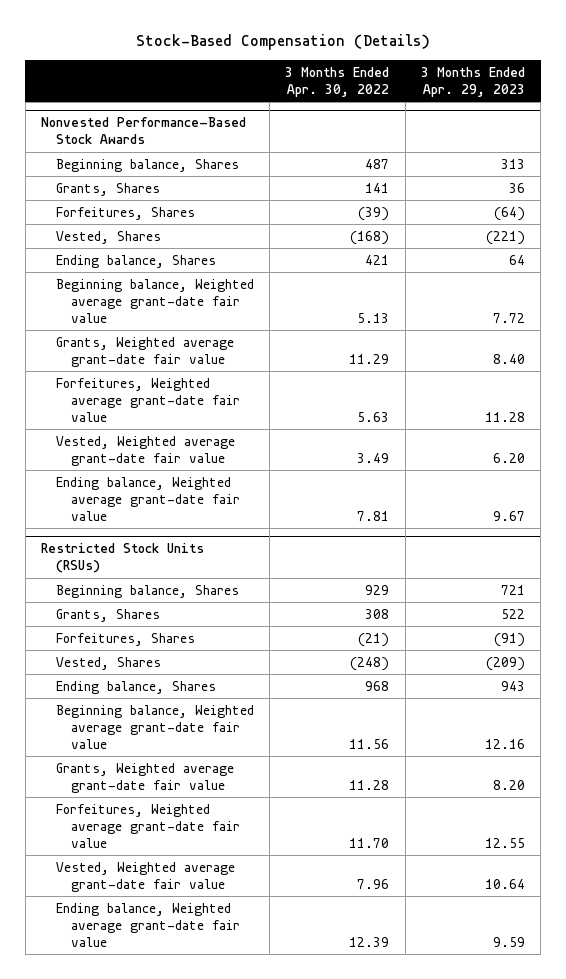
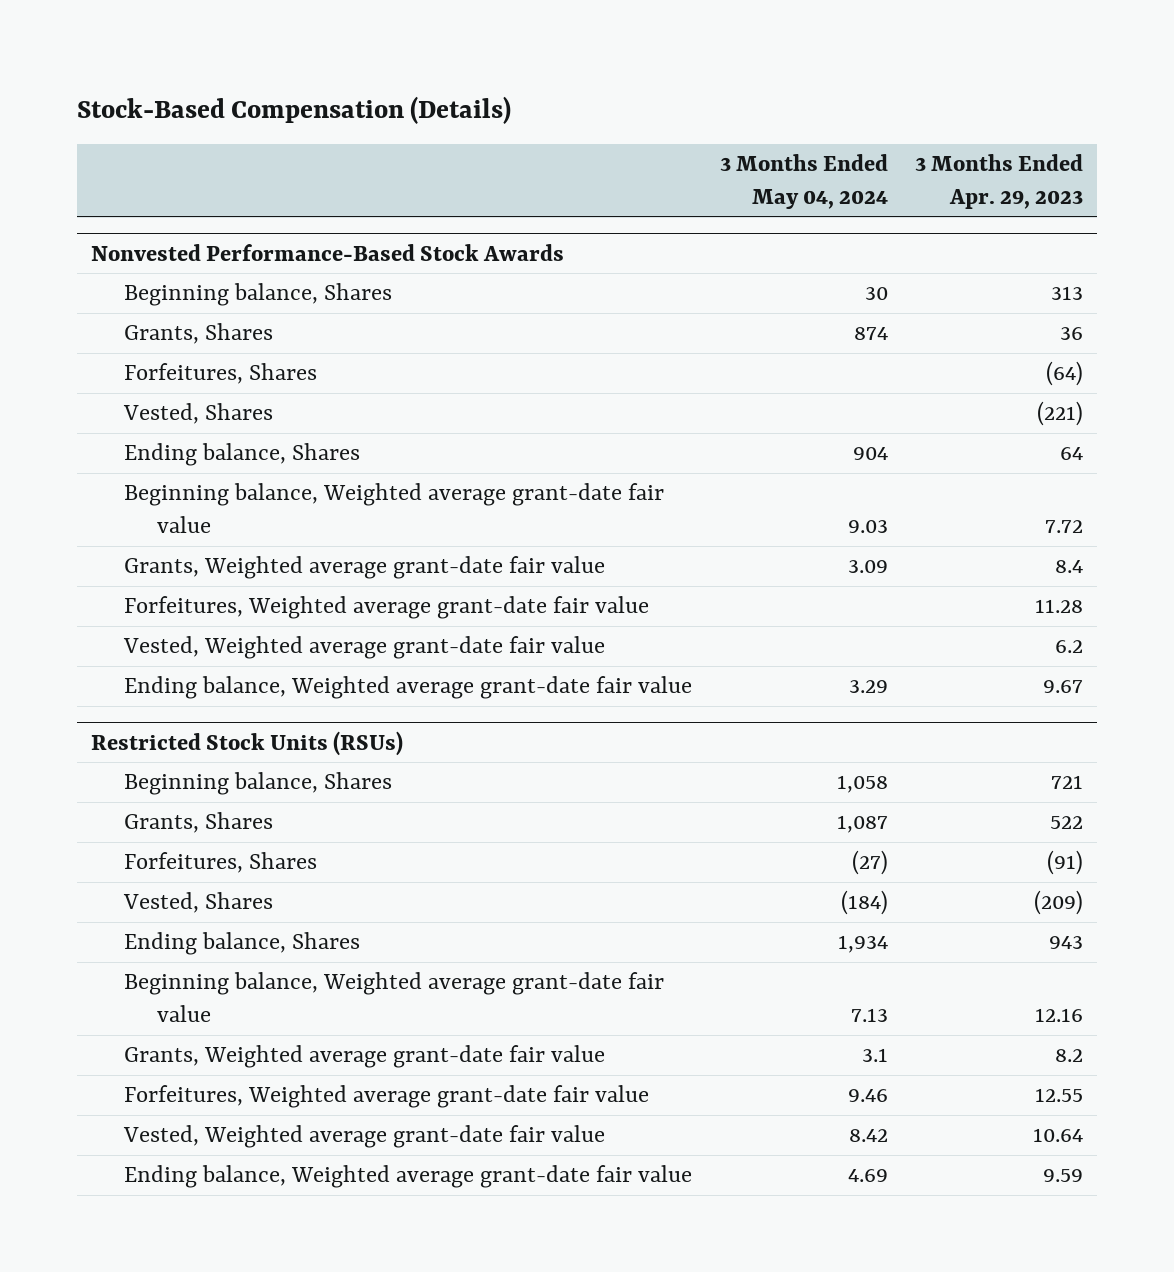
- | 3 Months Ended Apr. 30, 2022 | 3 Months Ended Apr. 29, 2023
+ | 3 Months Ended May 04, 2024 | 3 Months Ended Apr. 29, 2023
@ Nonvested Performance-Based Stock Awards
- Grants, Weighted average grant-date fair value | 11.29 | 8.40
+ Grants, Weighted average grant-date fair value | 3.09 | 8.4
- Vested, Weighted average grant-date fair value | 3.49 | 6.20
+ Vested, Weighted average grant-date fair value | | 6.2
@ Restricted Stock Units (RSUs)
- Grants, Weighted average grant-date fair value | 11.28 | 8.20
+ Grants, Weighted average grant-date fair value | 3.1 | 8.2

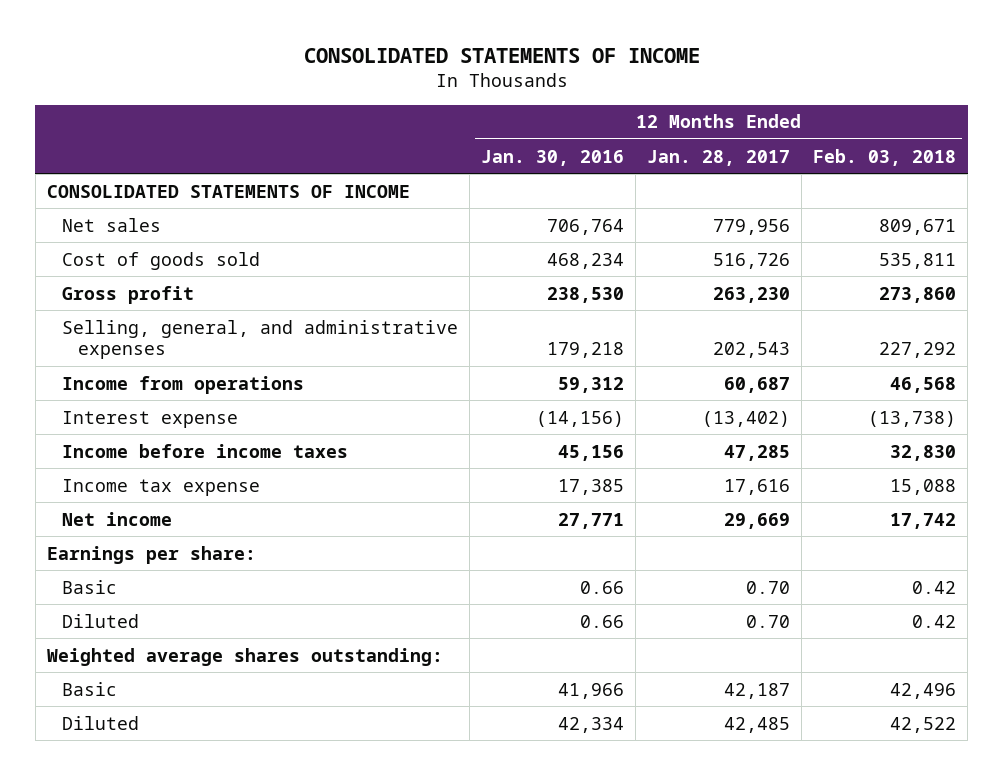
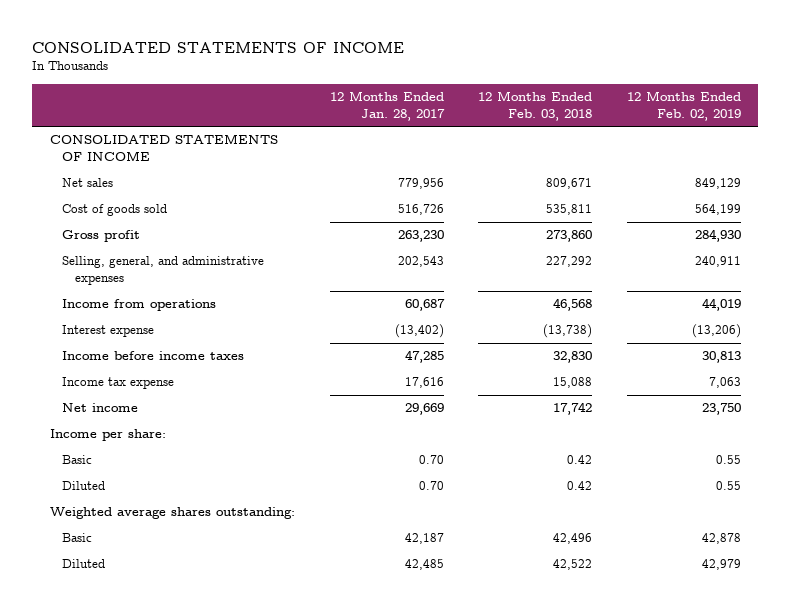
- | 12 Months Ended Jan. 30, 2016 | 12 Months Ended Jan. 28, 2017 | 12 Months Ended Feb. 03, 2018
+ | 12 Months Ended Jan. 28, 2017 | 12 Months Ended Feb. 03, 2018 | 12 Months Ended Feb. 02, 2019
- Earnings per share:
+ Income per share:

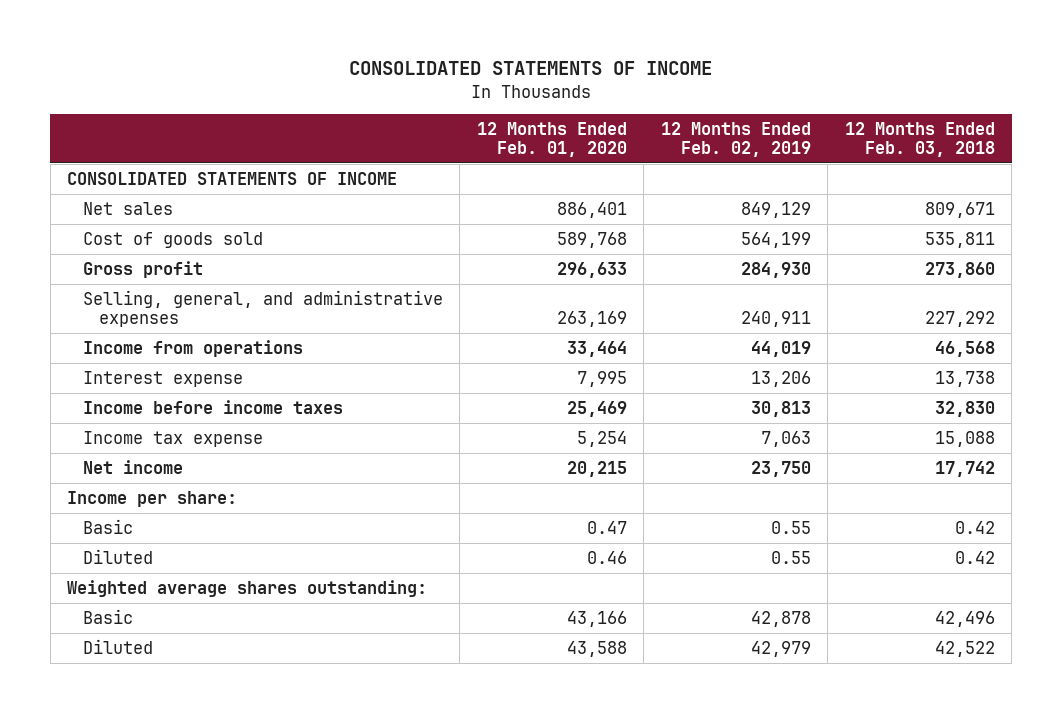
- | 12 Months Ended Jan. 28, 2017 | 12 Months Ended Feb. 03, 2018 | 12 Months Ended Feb. 02, 2019
+ | 12 Months Ended Feb. 01, 2020 | 12 Months Ended Feb. 02, 2019 | 12 Months Ended Feb. 03, 2018
- Interest expense | (13,402) | (13,738) | (13,206)
+ Interest expense | 7,995 | 13,206 | 13,738

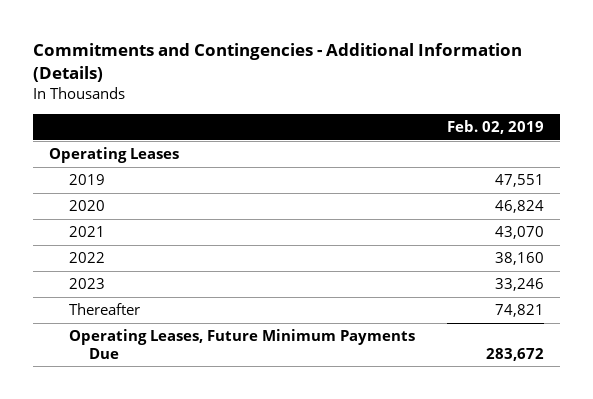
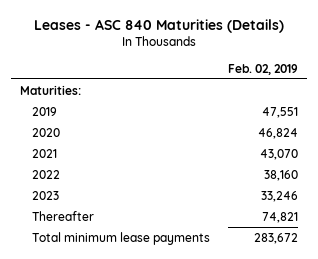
- Commitments and Contingencies - Additional Information (Details)
+ Leases - ASC 840 Maturities (Details)
- Operating Leases
+ Maturities:
- Operating Leases, Future Minimum Payments Due | 283,672
+ Total minimum lease payments | 283,672

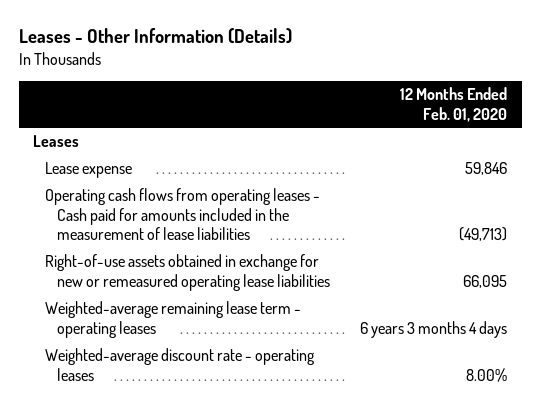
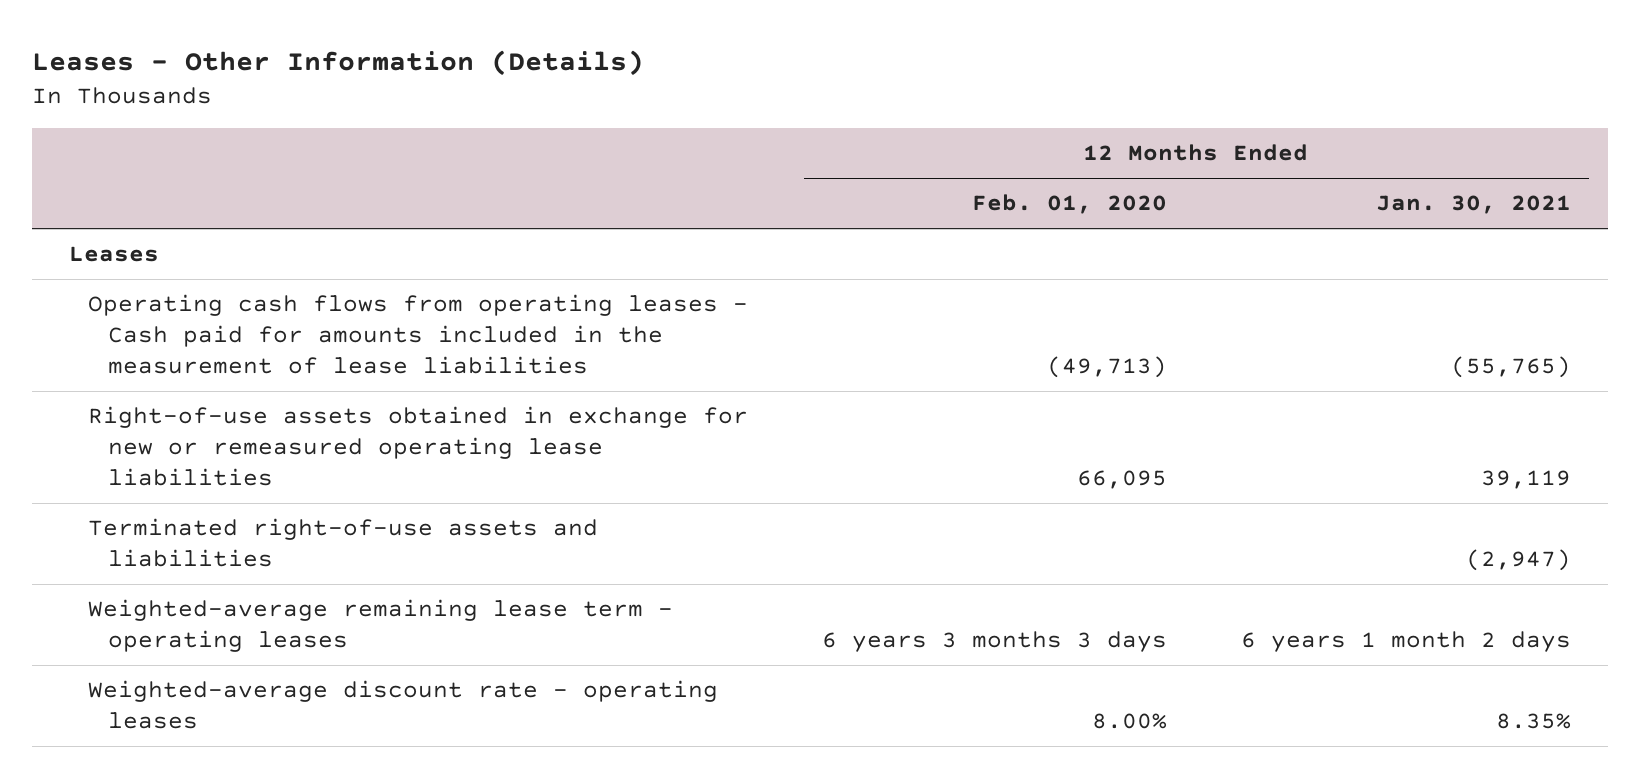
- | 12 Months Ended Feb. 01, 2020
+ | 12 Months Ended Feb. 01, 2020 | 12 Months Ended Jan. 30, 2021
- Lease expense | 59,846
- Weighted-average remaining lease term - operating leases | 6 years 3 months 4 days
+ Terminated right-of-use assets and liabilities | | (2,947)
+ Weighted-average remaining lease term - operating leases | 6 years 3 months 3 days | 6 years 1 month 2 days

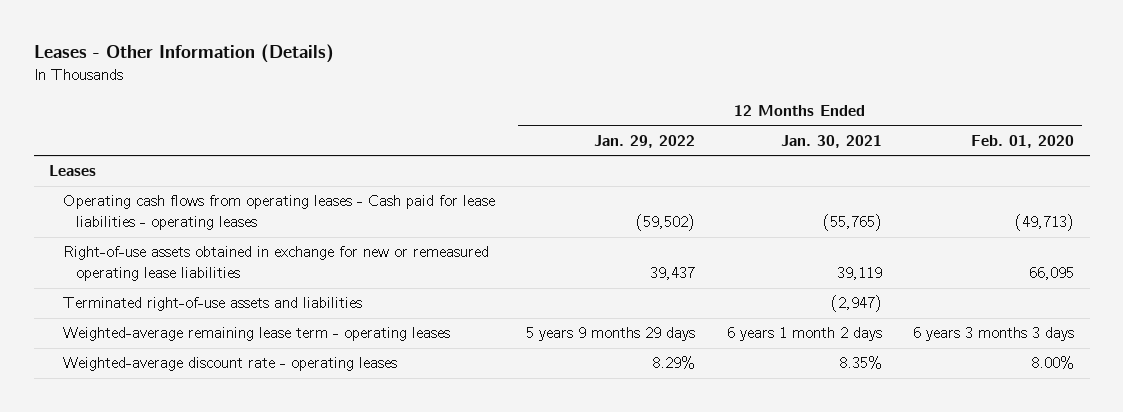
- | 12 Months Ended Feb. 01, 2020 | 12 Months Ended Jan. 30, 2021
+ | 12 Months Ended Jan. 29, 2022 | 12 Months Ended Jan. 30, 2021 | 12 Months Ended Feb. 01, 2020
- Operating cash flows from operating leases - Cash paid for amounts included in the measurement of lease liabilities | (49,713) | (55,765)
+ Operating cash flows from operating leases - Cash paid for lease liabilities - operating leases | (59,502) | (55,765) | (49,713)

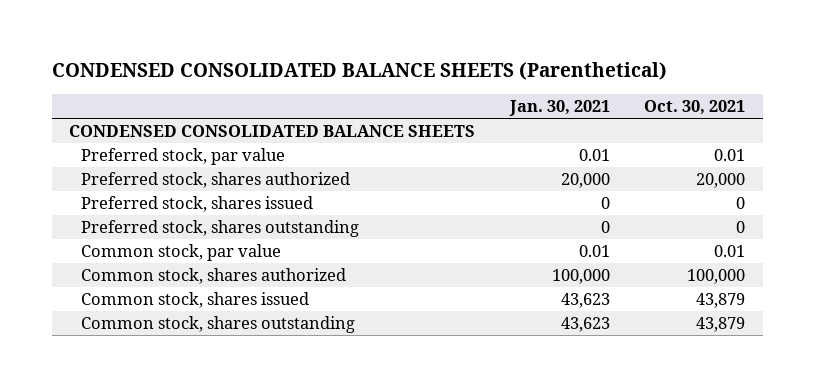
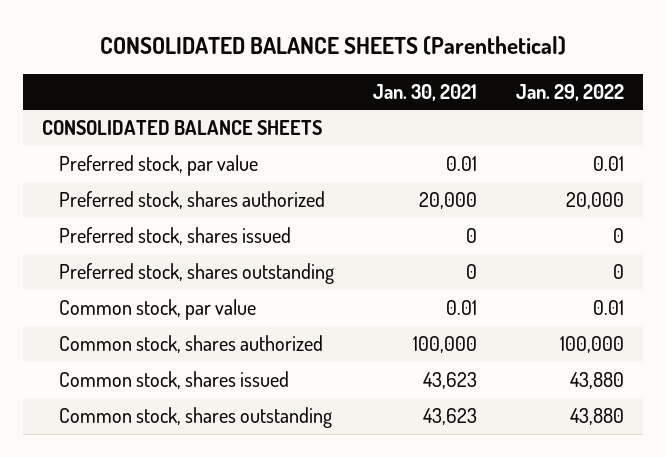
- CONDENSED CONSOLIDATED BALANCE SHEETS (Parenthetical)
+ CONSOLIDATED BALANCE SHEETS (Parenthetical)
- | Jan. 30, 2021 | Oct. 30, 2021
+ | Jan. 30, 2021 | Jan. 29, 2022
- CONDENSED CONSOLIDATED BALANCE SHEETS
+ CONSOLIDATED BALANCE SHEETS

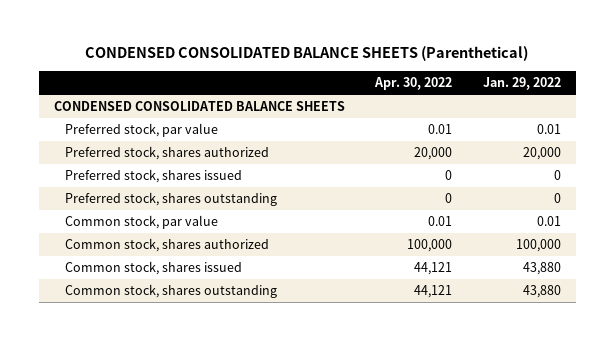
- CONSOLIDATED BALANCE SHEETS (Parenthetical)
+ CONDENSED CONSOLIDATED BALANCE SHEETS (Parenthetical)
- | Jan. 30, 2021 | Jan. 29, 2022
+ | Apr. 30, 2022 | Jan. 29, 2022
- CONSOLIDATED BALANCE SHEETS
+ CONDENSED CONSOLIDATED BALANCE SHEETS

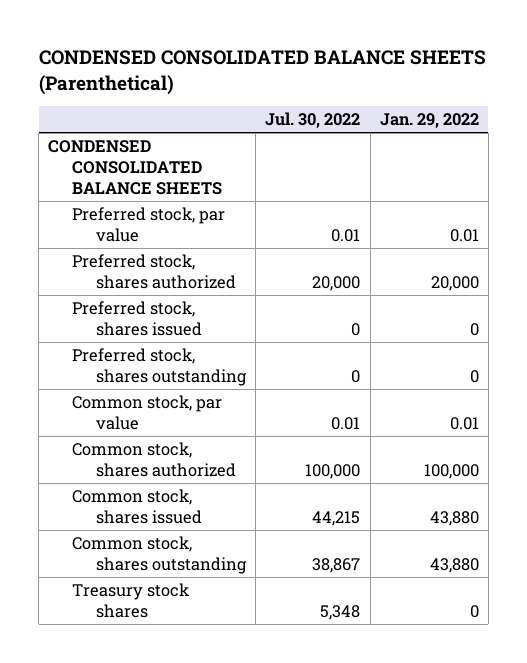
- | Apr. 30, 2022 | Jan. 29, 2022
+ | Jul. 30, 2022 | Jan. 29, 2022
+ Treasury stock shares | 5,348 | 0

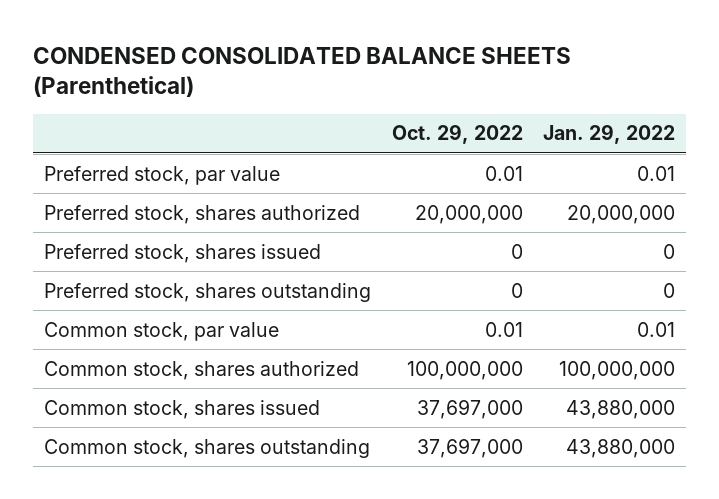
- | Jul. 30, 2022 | Jan. 29, 2022
+ | Oct. 29, 2022 | Jan. 29, 2022
- CONDENSED CONSOLIDATED BALANCE SHEETS
- Preferred stock, shares authorized | 20,000 | 20,000
+ Preferred stock, shares authorized | 20,000,000 | 20,000,000
- Common stock, shares authorized | 100,000 | 100,000
- Common stock, shares issued | 44,215 | 43,880
- Common stock, shares outstanding | 38,867 | 43,880
- Treasury stock shares | 5,348 | 0
+ Common stock, shares authorized | 100,000,000 | 100,000,000
+ Common stock, shares issued | 37,697,000 | 43,880,000
+ Common stock, shares outstanding | 37,697,000 | 43,880,000

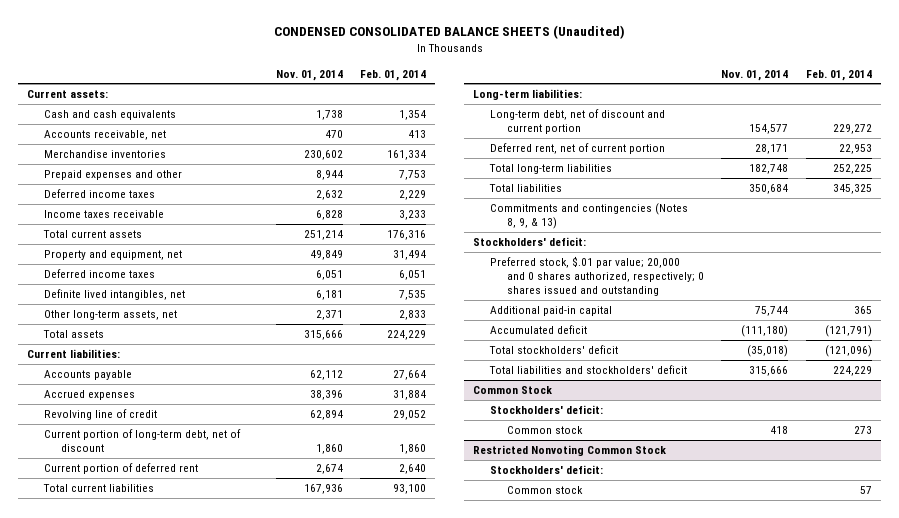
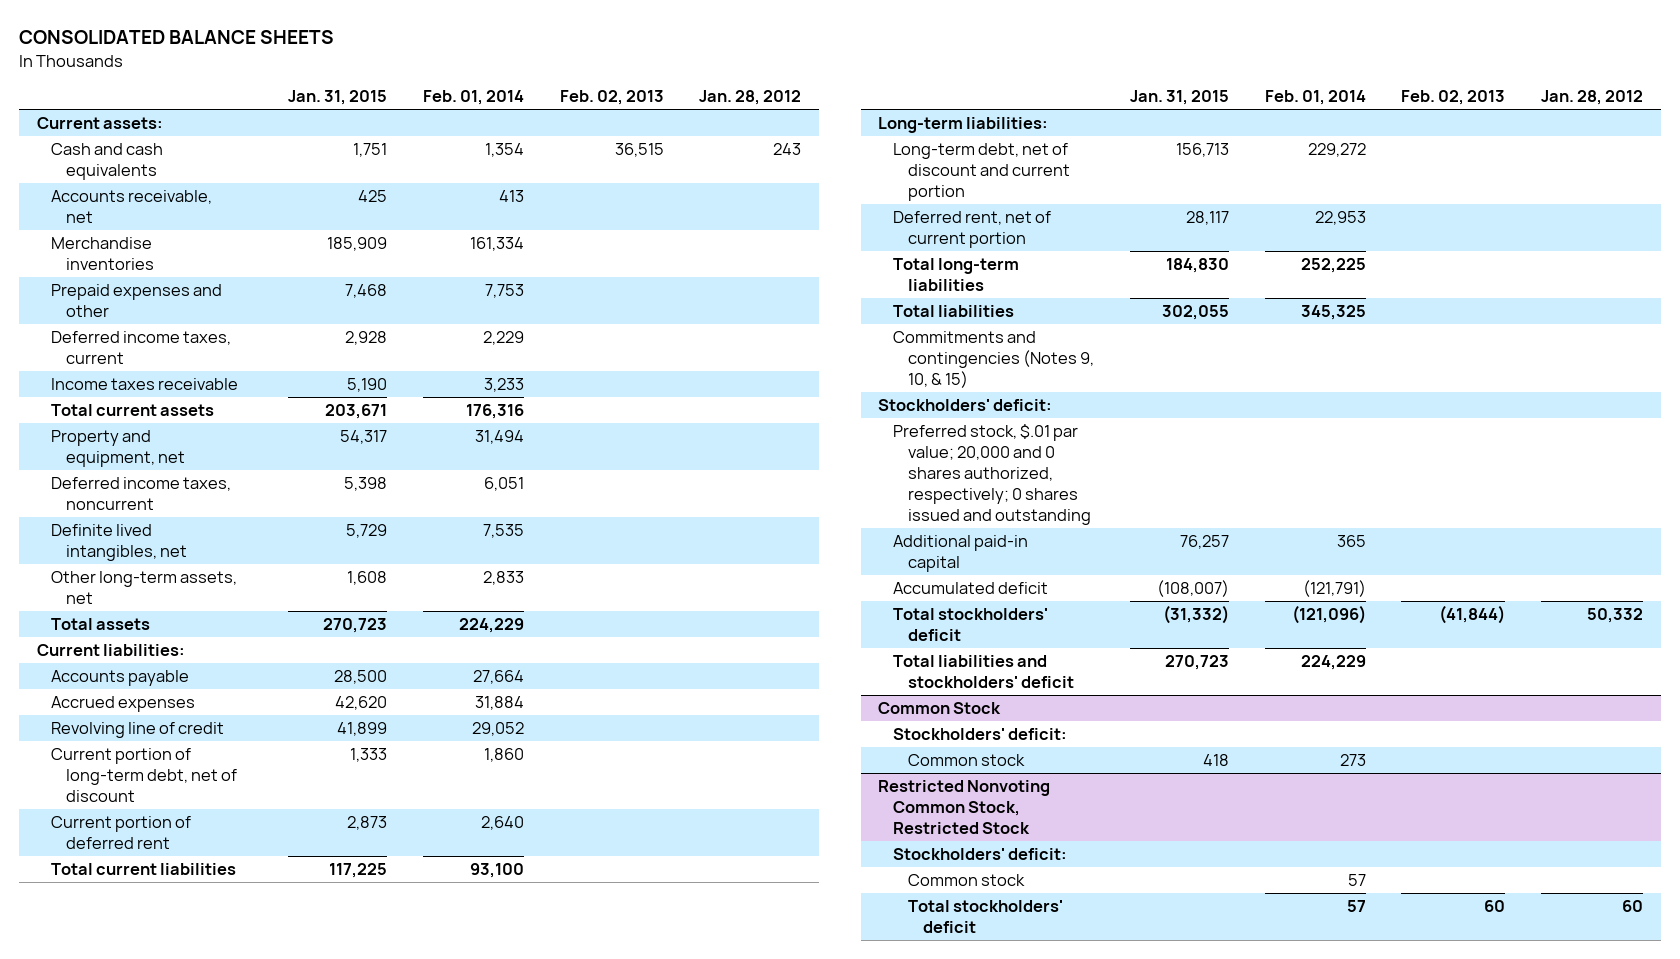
- CONDENSED CONSOLIDATED BALANCE SHEETS (Unaudited)
+ CONSOLIDATED BALANCE SHEETS
- | Nov. 01, 2014 | Feb. 01, 2014
+ | Jan. 31, 2015 | Feb. 01, 2014 | Feb. 02, 2013 | Jan. 28, 2012
- Deferred income taxes | 2,632 | 2,229
+ Deferred income taxes, current | 2,928 | 2,229 | |
- Deferred income taxes | 6,051 | 6,051
+ Deferred income taxes, noncurrent | 5,398 | 6,051 | |
- Commitments and contingencies (Notes 8, 9, & 13)
+ Commitments and contingencies (Notes 9, 10, & 15)
- Restricted Nonvoting Common Stock
+ Restricted Nonvoting Common Stock, Restricted Stock
+ Total stockholders' deficit | | 57 | 60 | 60

